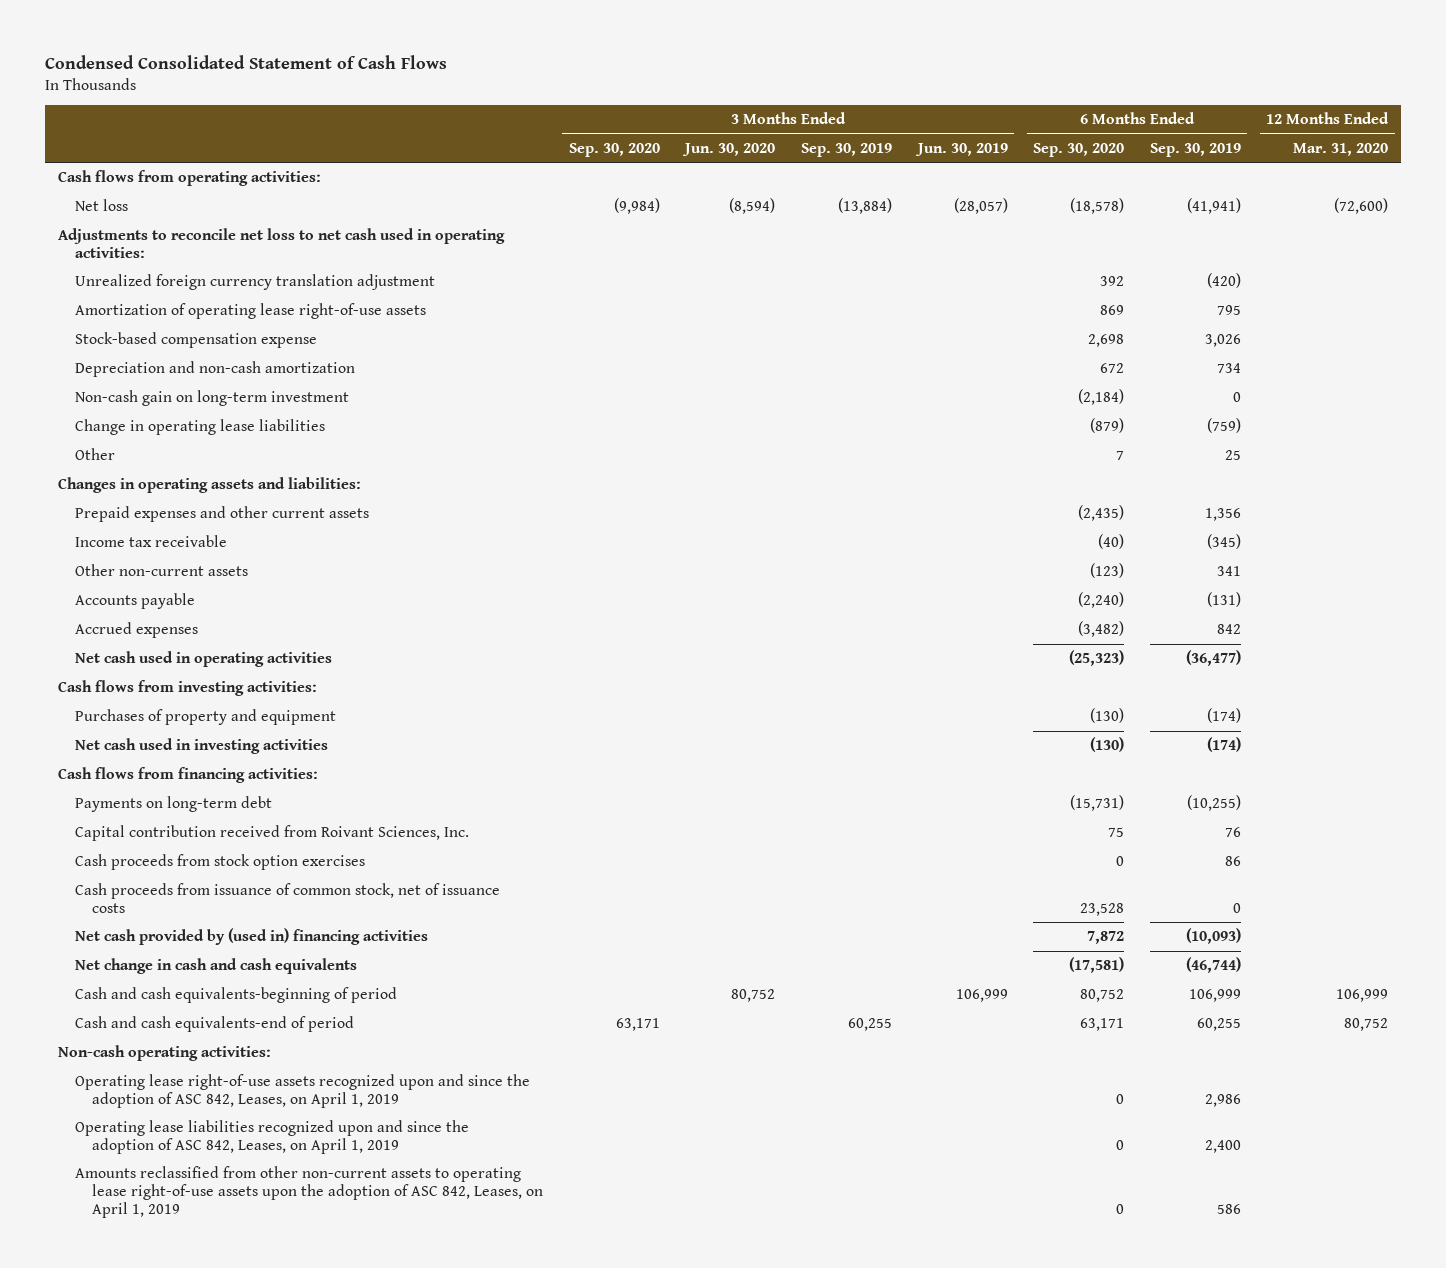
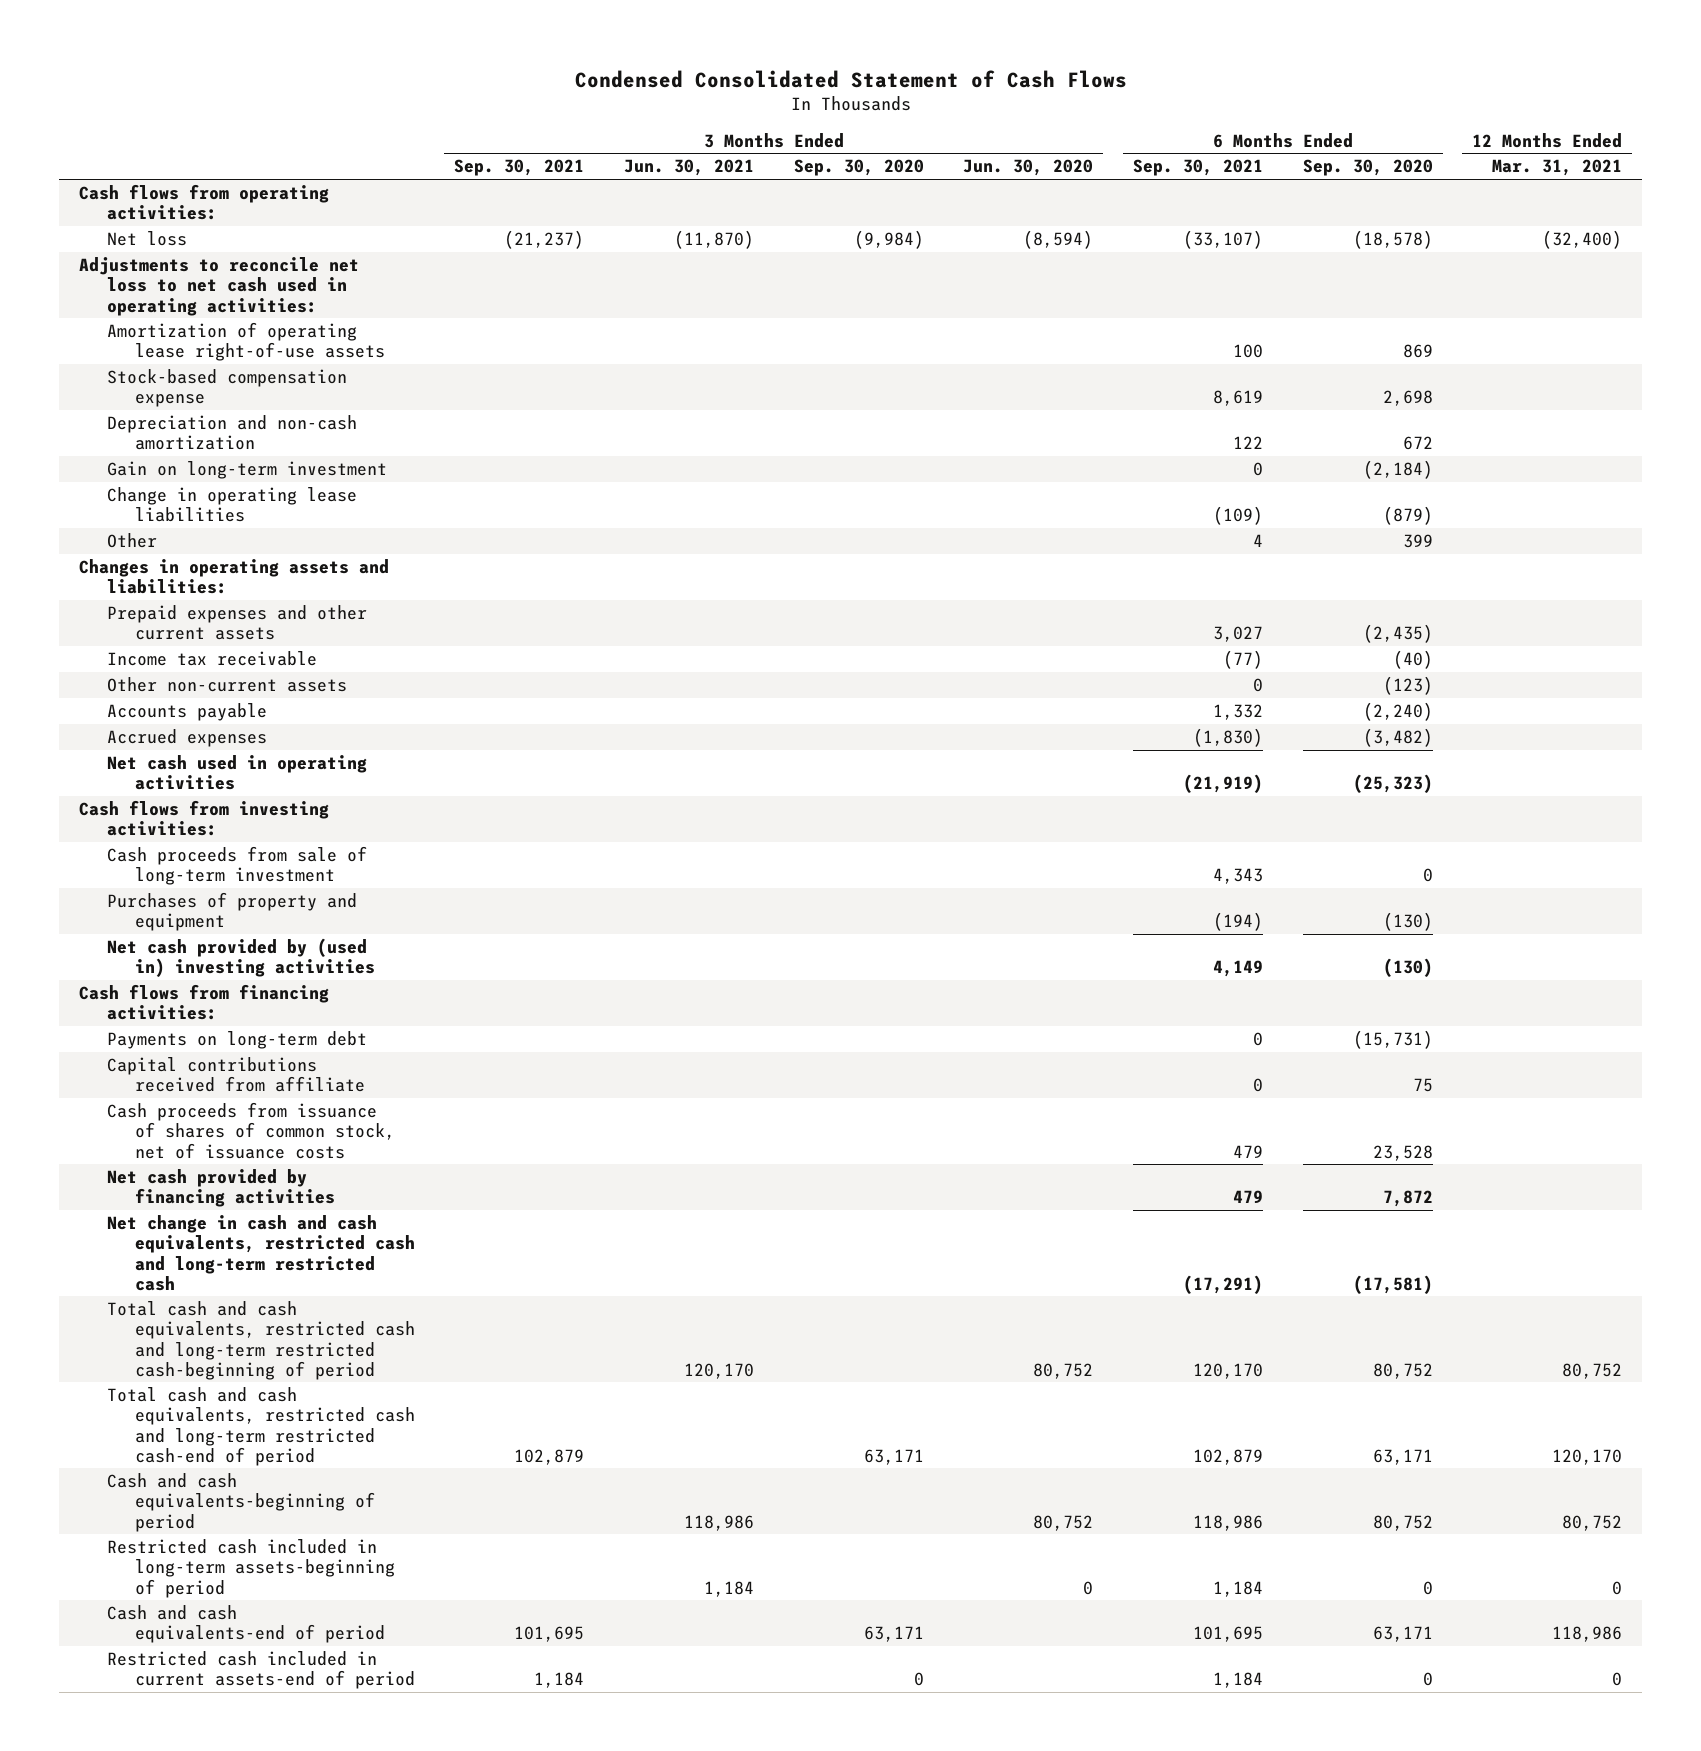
- | 3 Months Ended Sep. 30, 2020 | 3 Months Ended Jun. 30, 2020 | 3 Months Ended Sep. 30, 2019 | 3 Months Ended Jun. 30, 2019 | 6 Months Ended Sep. 30, 2020 | 6 Months Ended Sep. 30, 2019 | 12 Months Ended Mar. 31, 2020
+ | 3 Months Ended Sep. 30, 2021 | 3 Months Ended Jun. 30, 2021 | 3 Months Ended Sep. 30, 2020 | 3 Months Ended Jun. 30, 2020 | 6 Months Ended Sep. 30, 2021 | 6 Months Ended Sep. 30, 2020 | 12 Months Ended Mar. 31, 2021
- Unrealized foreign currency translation adjustment | | | | | 392 | (420) |
- Non-cash gain on long-term investment | | | | | (2,184) | 0 |
+ Gain on long-term investment | | | | | 0 | (2,184) |
- Other | | | | | 7 | 25 |
+ Other | | | | | 4 | 399 |
+ Cash proceeds from sale of long-term investment | | | | | 4,343 | 0 |
- Net cash used in investing activities | | | | | (130) | (174) |
+ Net cash provided by (used in) investing activities | | | | | 4,149 | (130) |
- Capital contribution received from Roivant Sciences, Inc. | | | | | 75 | 76 |
- Cash proceeds from stock option exercises | | | | | 0 | 86 |
- Cash proceeds from issuance of common stock, net of issuance costs | | | | | 23,528 | 0 |
- Net cash provided by (used in) financing activities | | | | | 7,872 | (10,093) |
- Net change in cash and cash equivalents | | | | | (17,581) | (46,744) |
+ Capital contributions received from affiliate | | | | | 0 | 75 |
+ Cash proceeds from issuance of shares of common stock, net of issuance costs | | | | | 479 | 23,528 |
+ Net cash provided by financing activities | | | | | 479 | 7,872 |
+ Net change in cash and cash equivalents, restricted cash and long-term restricted cash | | | | | (17,291) | (17,581) |
+ Total cash and cash equivalents, restricted cash and long-term restricted cash-beginning of period | | 120,170 | | 80,752 | 120,170 | 80,752 | 80,752
+ Total cash and cash equivalents, restricted cash and long-term restricted cash-end of period | 102,879 | | 63,171 | | 102,879 | 63,171 | 120,170
+ Restricted cash included in long-term assets-beginning of period | | 1,184 | | 0 | 1,184 | 0 | 0
- Non-cash operating activities:
- Operating lease right-of-use assets recognized upon and since the adoption of ASC 842, Leases, on April 1, 2019 | | | | | 0 | 2,986 |
- Operating lease liabilities recognized upon and since the adoption of ASC 842, Leases, on April 1, 2019 | | | | | 0 | 2,400 |
- Amounts reclassified from other non-current assets to operating lease right-of-use assets upon the adoption of ASC 842, Leases, on April 1, 2019 | | | | | 0 | 586 |
+ Restricted cash included in current assets-end of period | 1,184 | | 0 | | 1,184 | 0 | 0

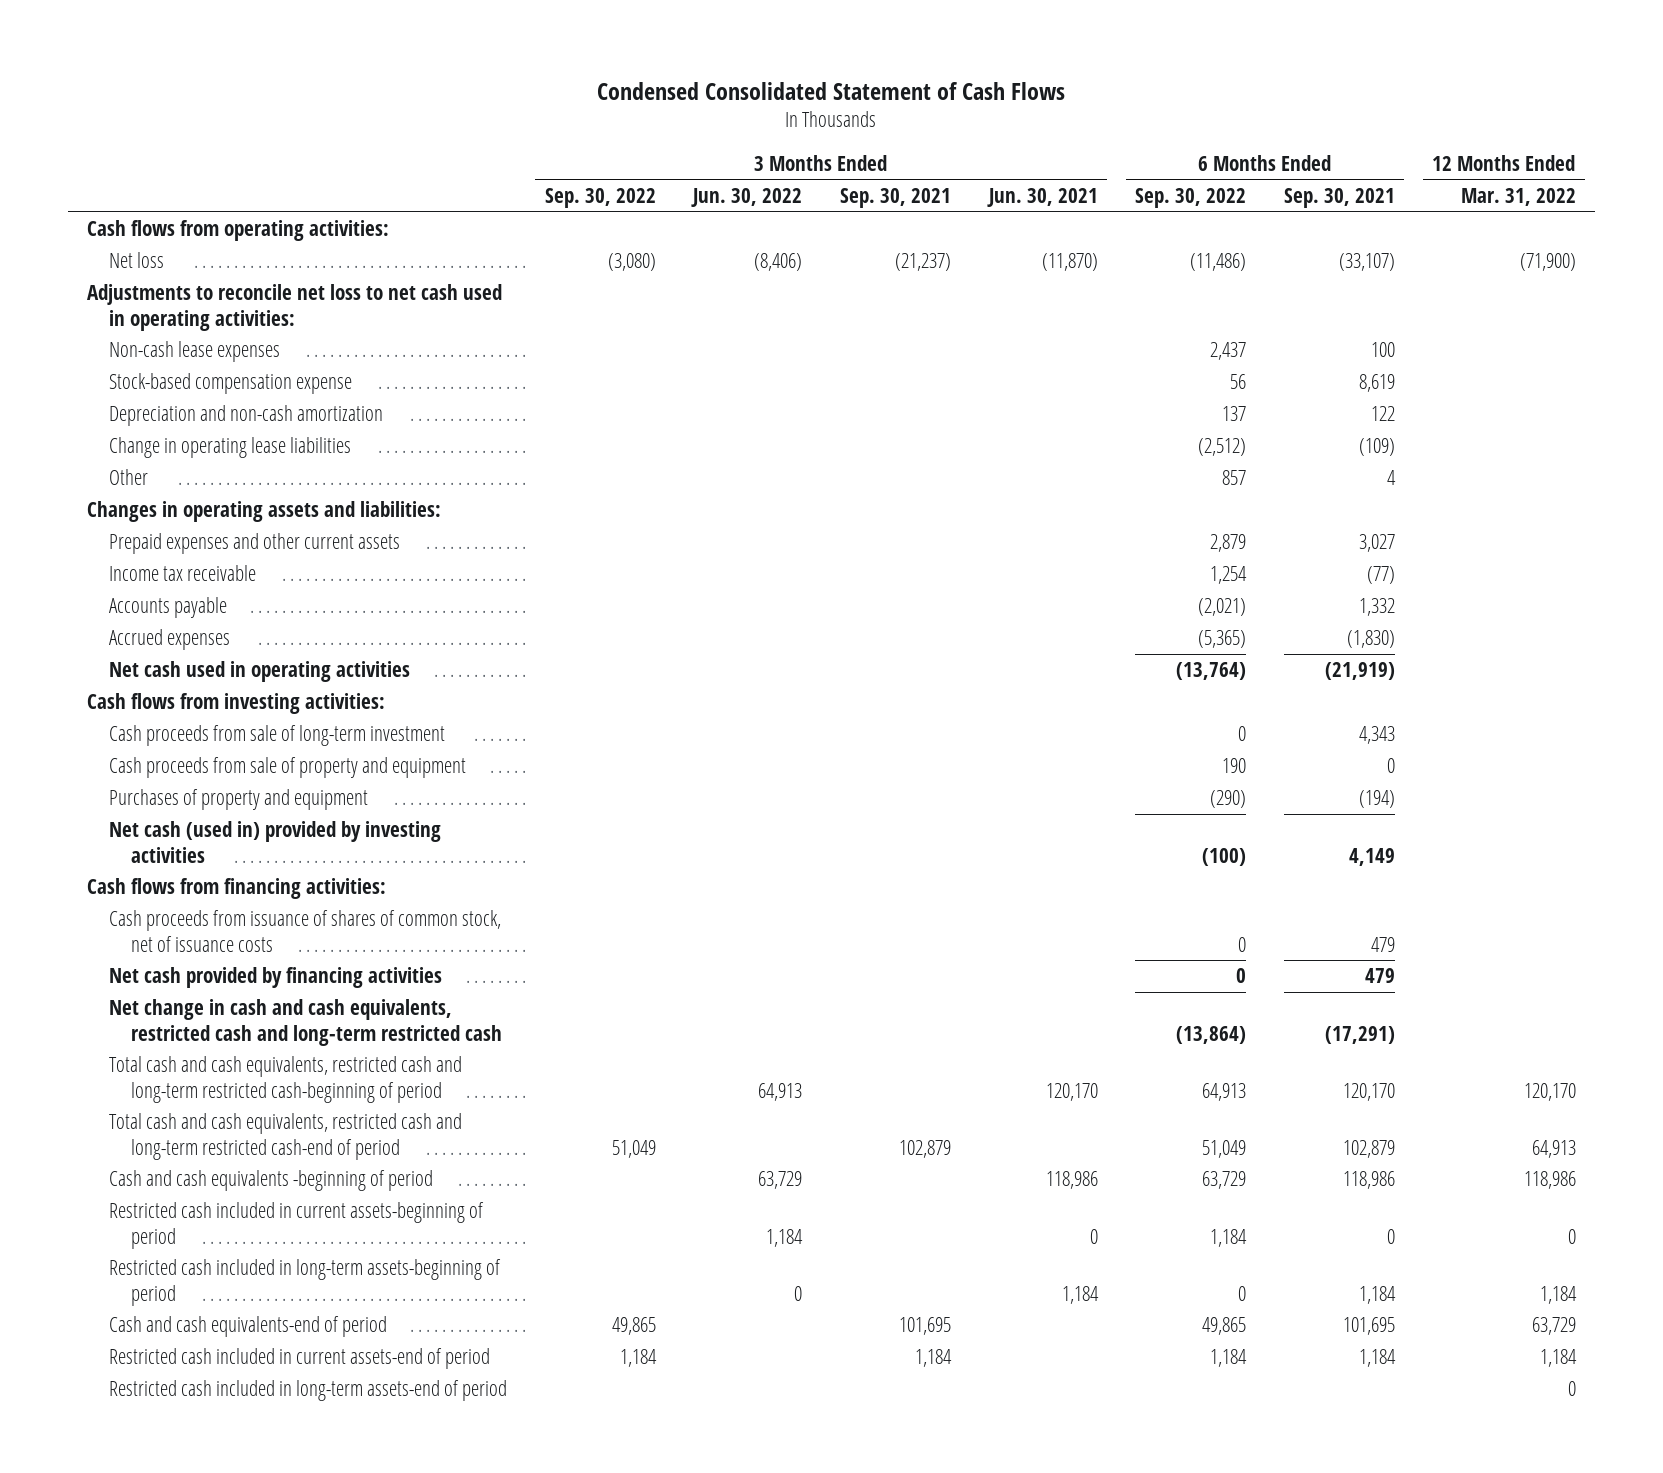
- | 3 Months Ended Sep. 30, 2021 | 3 Months Ended Jun. 30, 2021 | 3 Months Ended Sep. 30, 2020 | 3 Months Ended Jun. 30, 2020 | 6 Months Ended Sep. 30, 2021 | 6 Months Ended Sep. 30, 2020 | 12 Months Ended Mar. 31, 2021
+ | 3 Months Ended Sep. 30, 2022 | 3 Months Ended Jun. 30, 2022 | 3 Months Ended Sep. 30, 2021 | 3 Months Ended Jun. 30, 2021 | 6 Months Ended Sep. 30, 2022 | 6 Months Ended Sep. 30, 2021 | 12 Months Ended Mar. 31, 2022
- Amortization of operating lease right-of-use assets | | | | | 100 | 869 |
+ Non-cash lease expenses | | | | | 2,437 | 100 |
- Gain on long-term investment | | | | | 0 | (2,184) |
- Other non-current assets | | | | | 0 | (123) |
+ Cash proceeds from sale of property and equipment | | | | | 190 | 0 |
- Net cash provided by (used in) investing activities | | | | | 4,149 | (130) |
+ Net cash (used in) provided by investing activities | | | | | (100) | 4,149 |
- Payments on long-term debt | | | | | 0 | (15,731) |
- Capital contributions received from affiliate | | | | | 0 | 75 |
- Cash and cash equivalents-beginning of period | | 118,986 | | 80,752 | 118,986 | 80,752 | 80,752
+ Cash and cash equivalents -beginning of period | | 63,729 | | 118,986 | 63,729 | 118,986 | 118,986
+ Restricted cash included in current assets-beginning of period | | 1,184 | | 0 | 1,184 | 0 | 0
+ Restricted cash included in long-term assets-end of period | | | | | | | 0

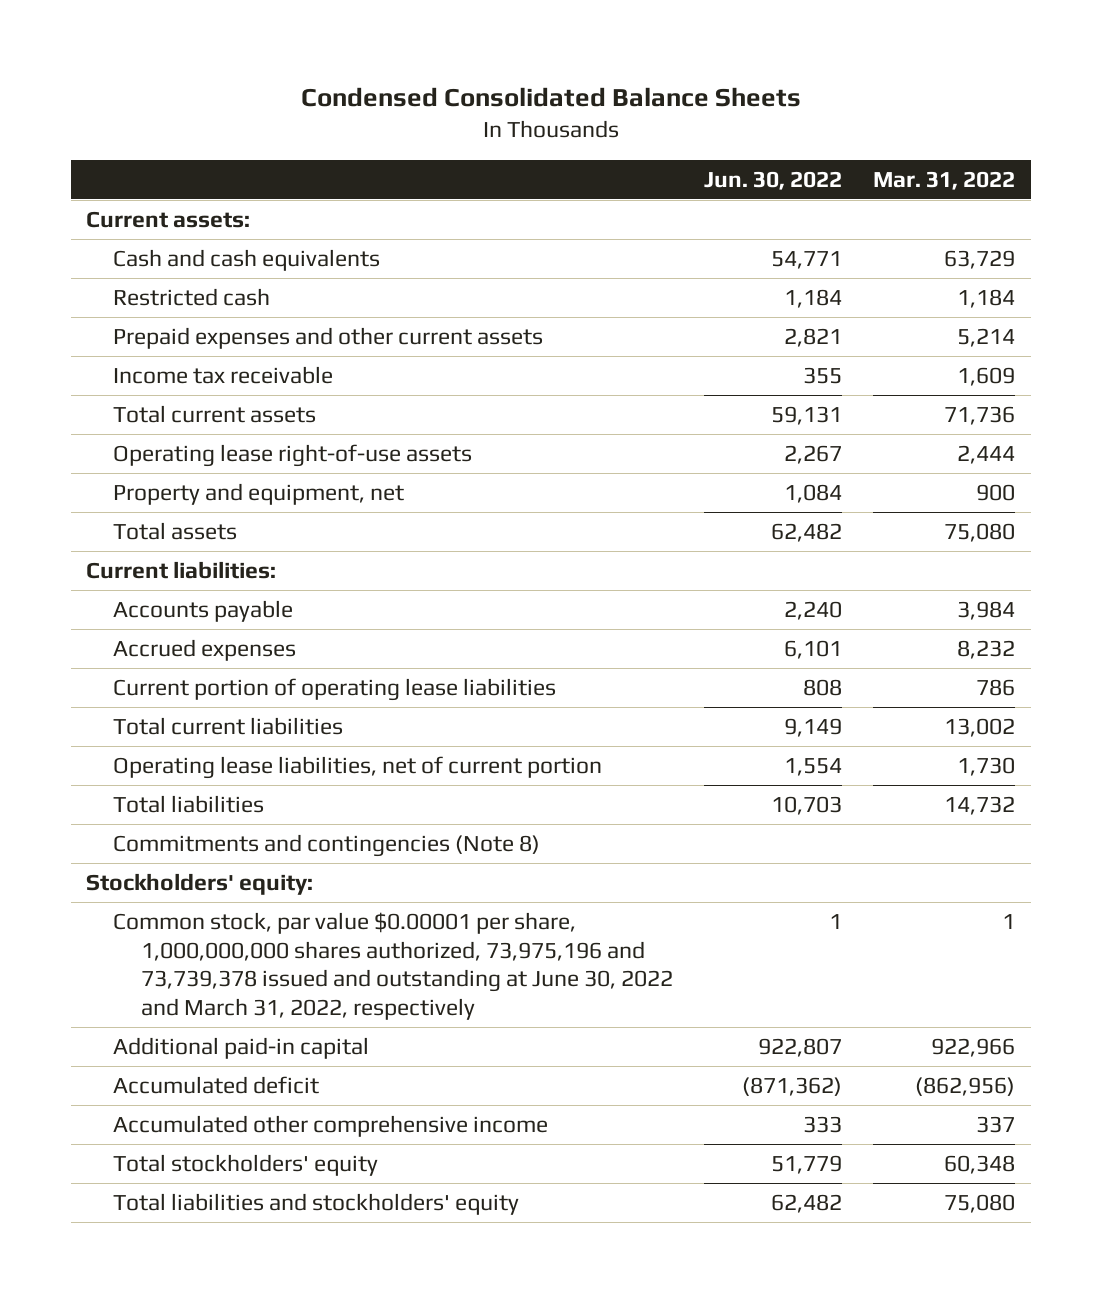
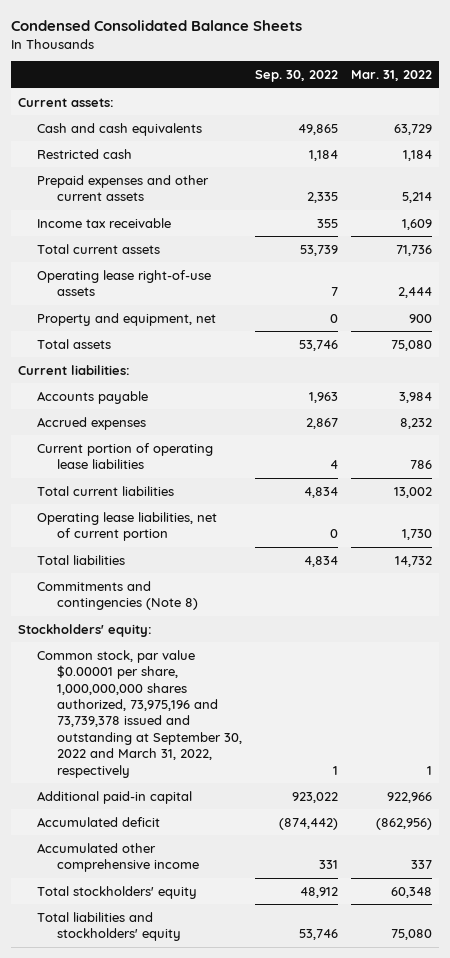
- | Jun. 30, 2022 | Mar. 31, 2022
+ | Sep. 30, 2022 | Mar. 31, 2022
- Common stock, par value $0.00001 per share, 1,000,000,000 shares authorized, 73,975,196 and 73,739,378 issued and outstanding at June 30, 2022 and March 31, 2022, respectively | 1 | 1
+ Common stock, par value $0.00001 per share, 1,000,000,000 shares authorized, 73,975,196 and 73,739,378 issued and outstanding at September 30, 2022 and March 31, 2022, respectively | 1 | 1

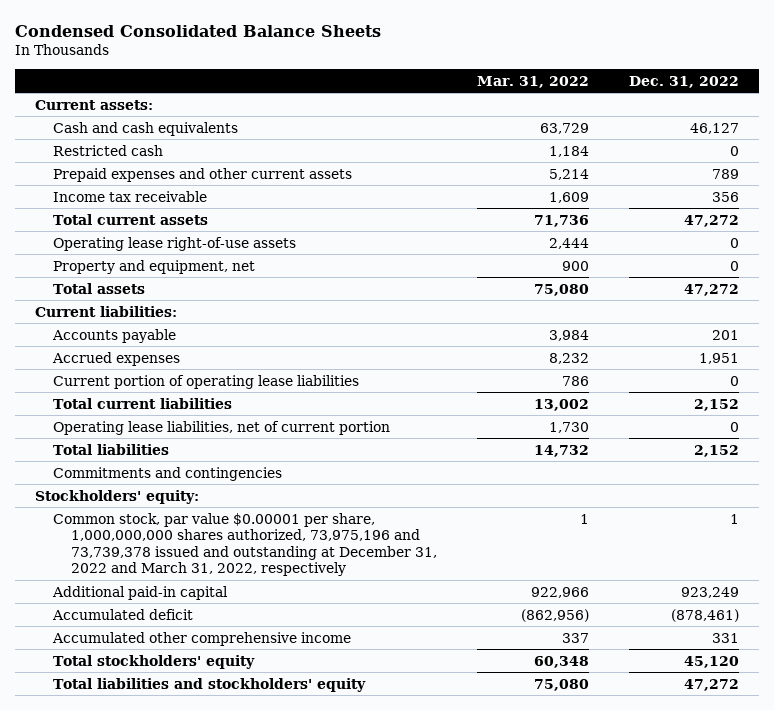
- | Sep. 30, 2022 | Mar. 31, 2022
+ | Mar. 31, 2022 | Dec. 31, 2022
- Commitments and contingencies (Note 8)
+ Commitments and contingencies
- Common stock, par value $0.00001 per share, 1,000,000,000 shares authorized, 73,975,196 and 73,739,378 issued and outstanding at September 30, 2022 and March 31, 2022, respectively | 1 | 1
+ Common stock, par value $0.00001 per share, 1,000,000,000 shares authorized, 73,975,196 and 73,739,378 issued and outstanding at December 31, 2022 and March 31, 2022, respectively | 1 | 1

